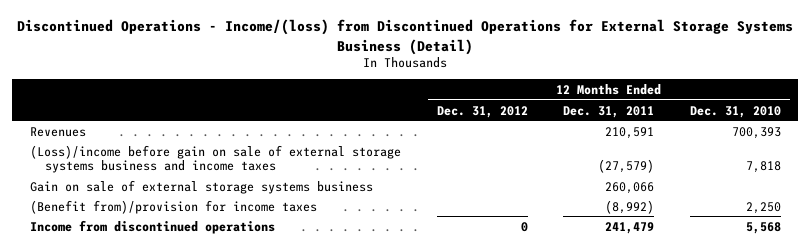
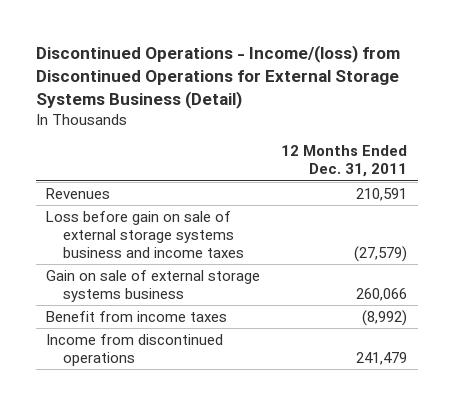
- | 12 Months Ended Dec. 31, 2012 | 12 Months Ended Dec. 31, 2011 | 12 Months Ended Dec. 31, 2010
+ | 12 Months Ended Dec. 31, 2011
- (Loss)/income before gain on sale of external storage systems business and income taxes | | (27,579) | 7,818
+ Loss before gain on sale of external storage systems business and income taxes | (27,579)
- (Benefit from)/provision for income taxes | | (8,992) | 2,250
+ Benefit from income taxes | (8,992)

